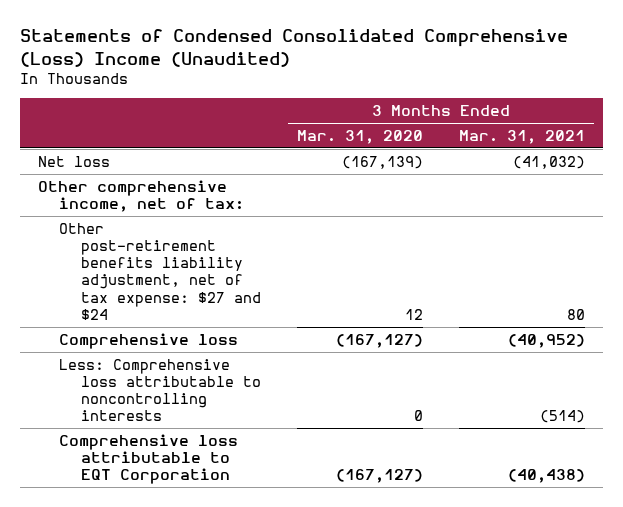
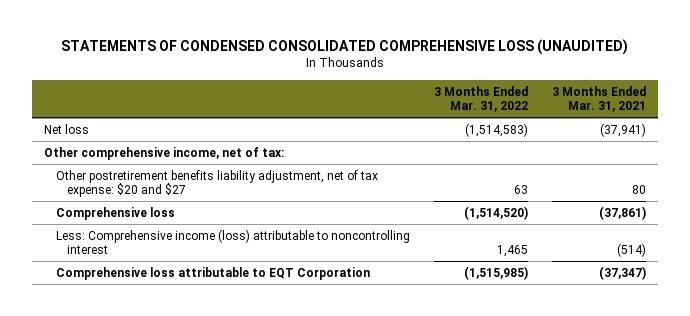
- Statements of Condensed Consolidated Comprehensive (Loss) Income (Unaudited)
+ STATEMENTS OF CONDENSED CONSOLIDATED COMPREHENSIVE LOSS (UNAUDITED)
- | 3 Months Ended Mar. 31, 2020 | 3 Months Ended Mar. 31, 2021
+ | 3 Months Ended Mar. 31, 2022 | 3 Months Ended Mar. 31, 2021
- Net loss | (167,139) | (41,032)
+ Net loss | (1,514,583) | (37,941)
- Other post-retirement benefits liability adjustment, net of tax expense: $27 and $24 | 12 | 80
- Comprehensive loss | (167,127) | (40,952)
- Less: Comprehensive loss attributable to noncontrolling interests | 0 | (514)
- Comprehensive loss attributable to EQT Corporation | (167,127) | (40,438)
+ Other postretirement benefits liability adjustment, net of tax expense: $20 and $27 | 63 | 80
+ Comprehensive loss | (1,514,520) | (37,861)
+ Less: Comprehensive income (loss) attributable to noncontrolling interest | 1,465 | (514)
+ Comprehensive loss attributable to EQT Corporation | (1,515,985) | (37,347)

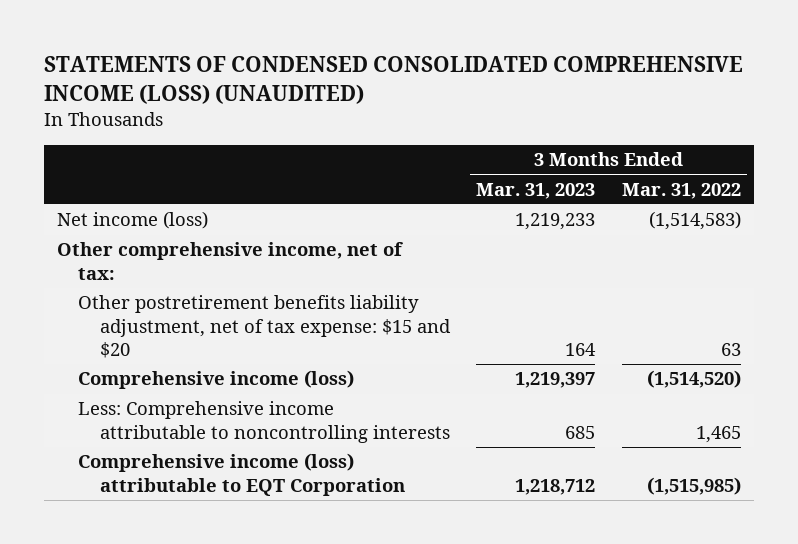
- STATEMENTS OF CONDENSED CONSOLIDATED COMPREHENSIVE LOSS (UNAUDITED)
+ STATEMENTS OF CONDENSED CONSOLIDATED COMPREHENSIVE INCOME (LOSS) (UNAUDITED)
- | 3 Months Ended Mar. 31, 2022 | 3 Months Ended Mar. 31, 2021
+ | 3 Months Ended Mar. 31, 2023 | 3 Months Ended Mar. 31, 2022
- Net loss | (1,514,583) | (37,941)
+ Net income (loss) | 1,219,233 | (1,514,583)
- Other postretirement benefits liability adjustment, net of tax expense: $20 and $27 | 63 | 80
- Comprehensive loss | (1,514,520) | (37,861)
- Less: Comprehensive income (loss) attributable to noncontrolling interest | 1,465 | (514)
- Comprehensive loss attributable to EQT Corporation | (1,515,985) | (37,347)
+ Other postretirement benefits liability adjustment, net of tax expense: $15 and $20 | 164 | 63
+ Comprehensive income (loss) | 1,219,397 | (1,514,520)
+ Less: Comprehensive income attributable to noncontrolling interests | 685 | 1,465
+ Comprehensive income (loss) attributable to EQT Corporation | 1,218,712 | (1,515,985)

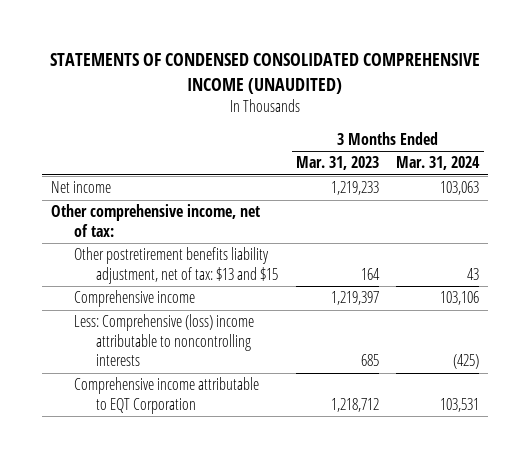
- STATEMENTS OF CONDENSED CONSOLIDATED COMPREHENSIVE INCOME (LOSS) (UNAUDITED)
+ STATEMENTS OF CONDENSED CONSOLIDATED COMPREHENSIVE INCOME (UNAUDITED)
- | 3 Months Ended Mar. 31, 2023 | 3 Months Ended Mar. 31, 2022
+ | 3 Months Ended Mar. 31, 2023 | 3 Months Ended Mar. 31, 2024
- Net income (loss) | 1,219,233 | (1,514,583)
+ Net income | 1,219,233 | 103,063
- Other postretirement benefits liability adjustment, net of tax expense: $15 and $20 | 164 | 63
- Comprehensive income (loss) | 1,219,397 | (1,514,520)
- Less: Comprehensive income attributable to noncontrolling interests | 685 | 1,465
- Comprehensive income (loss) attributable to EQT Corporation | 1,218,712 | (1,515,985)
+ Other postretirement benefits liability adjustment, net of tax: $13 and $15 | 164 | 43
+ Comprehensive income | 1,219,397 | 103,106
+ Less: Comprehensive (loss) income attributable to noncontrolling interests | 685 | (425)
+ Comprehensive income attributable to EQT Corporation | 1,218,712 | 103,531

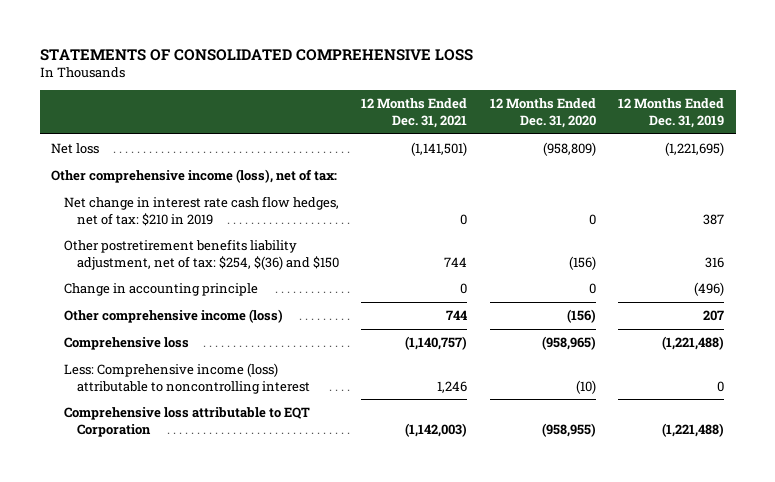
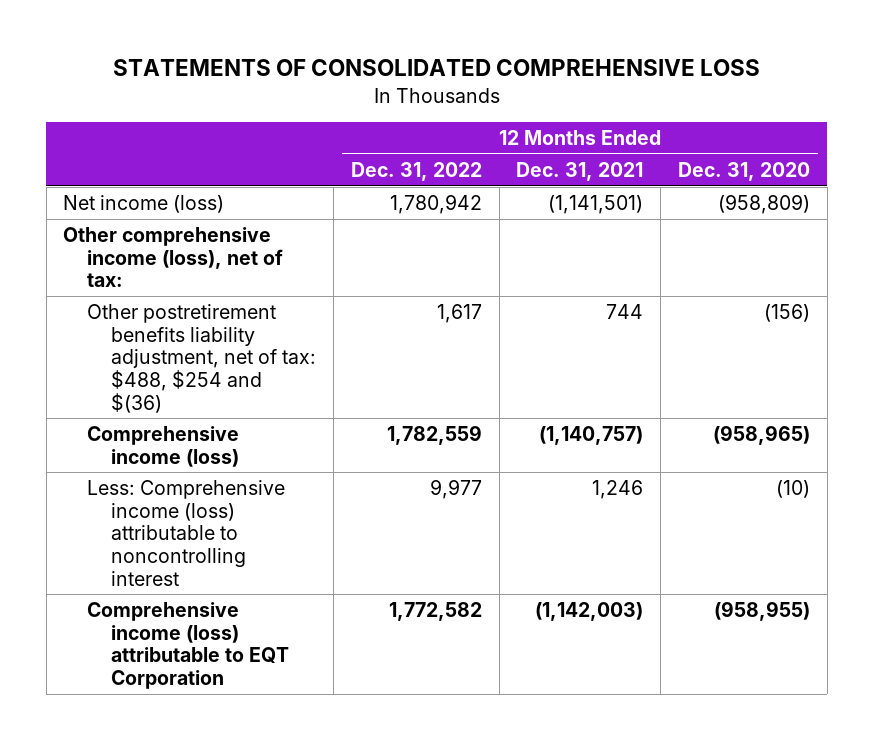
- | 12 Months Ended Dec. 31, 2021 | 12 Months Ended Dec. 31, 2020 | 12 Months Ended Dec. 31, 2019
+ | 12 Months Ended Dec. 31, 2022 | 12 Months Ended Dec. 31, 2021 | 12 Months Ended Dec. 31, 2020
- Net loss | (1,141,501) | (958,809) | (1,221,695)
+ Net income (loss) | 1,780,942 | (1,141,501) | (958,809)
- Net change in interest rate cash flow hedges, net of tax: $210 in 2019 | 0 | 0 | 387
- Other postretirement benefits liability adjustment, net of tax: $254, $(36) and $150 | 744 | (156) | 316
- Change in accounting principle | 0 | 0 | (496)
- Other comprehensive income (loss) | 744 | (156) | 207
- Comprehensive loss | (1,140,757) | (958,965) | (1,221,488)
+ Other postretirement benefits liability adjustment, net of tax: $488, $254 and $(36) | 1,617 | 744 | (156)
+ Comprehensive income (loss) | 1,782,559 | (1,140,757) | (958,965)
- Comprehensive loss attributable to EQT Corporation | (1,142,003) | (958,955) | (1,221,488)
+ Comprehensive income (loss) attributable to EQT Corporation | 1,772,582 | (1,142,003) | (958,955)

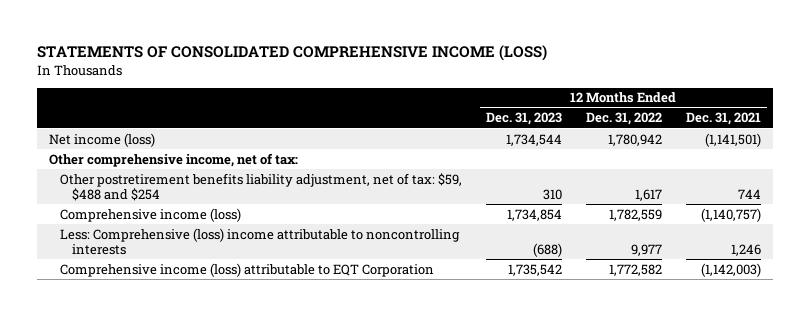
- STATEMENTS OF CONSOLIDATED COMPREHENSIVE LOSS
+ STATEMENTS OF CONSOLIDATED COMPREHENSIVE INCOME (LOSS)
- | 12 Months Ended Dec. 31, 2022 | 12 Months Ended Dec. 31, 2021 | 12 Months Ended Dec. 31, 2020
+ | 12 Months Ended Dec. 31, 2023 | 12 Months Ended Dec. 31, 2022 | 12 Months Ended Dec. 31, 2021
- Other comprehensive income (loss), net of tax:
- Other postretirement benefits liability adjustment, net of tax: $488, $254 and $(36) | 1,617 | 744 | (156)
+ Other comprehensive income, net of tax:
+ Other postretirement benefits liability adjustment, net of tax: $59, $488 and $254 | 310 | 1,617 | 744
- Less: Comprehensive income (loss) attributable to noncontrolling interest | 9,977 | 1,246 | (10)
+ Less: Comprehensive (loss) income attributable to noncontrolling interests | (688) | 9,977 | 1,246

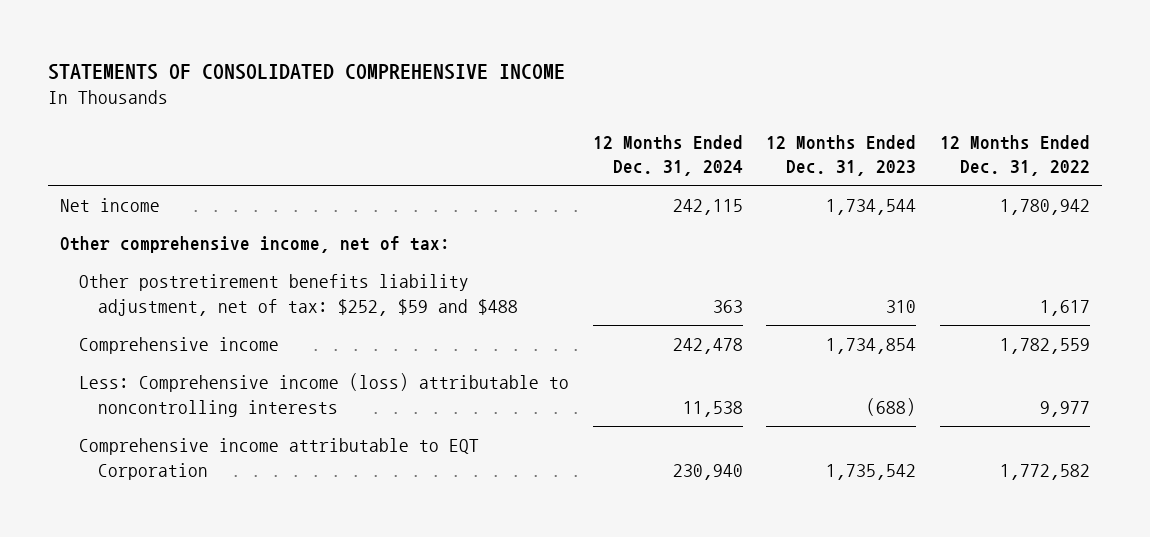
- STATEMENTS OF CONSOLIDATED COMPREHENSIVE INCOME (LOSS)
+ STATEMENTS OF CONSOLIDATED COMPREHENSIVE INCOME
- | 12 Months Ended Dec. 31, 2023 | 12 Months Ended Dec. 31, 2022 | 12 Months Ended Dec. 31, 2021
+ | 12 Months Ended Dec. 31, 2024 | 12 Months Ended Dec. 31, 2023 | 12 Months Ended Dec. 31, 2022
- Net income (loss) | 1,734,544 | 1,780,942 | (1,141,501)
+ Net income | 242,115 | 1,734,544 | 1,780,942
- Other postretirement benefits liability adjustment, net of tax: $59, $488 and $254 | 310 | 1,617 | 744
- Comprehensive income (loss) | 1,734,854 | 1,782,559 | (1,140,757)
- Less: Comprehensive (loss) income attributable to noncontrolling interests | (688) | 9,977 | 1,246
- Comprehensive income (loss) attributable to EQT Corporation | 1,735,542 | 1,772,582 | (1,142,003)
+ Other postretirement benefits liability adjustment, net of tax: $252, $59 and $488 | 363 | 310 | 1,617
+ Comprehensive income | 242,478 | 1,734,854 | 1,782,559
+ Less: Comprehensive income (loss) attributable to noncontrolling interests | 11,538 | (688) | 9,977
+ Comprehensive income attributable to EQT Corporation | 230,940 | 1,735,542 | 1,772,582

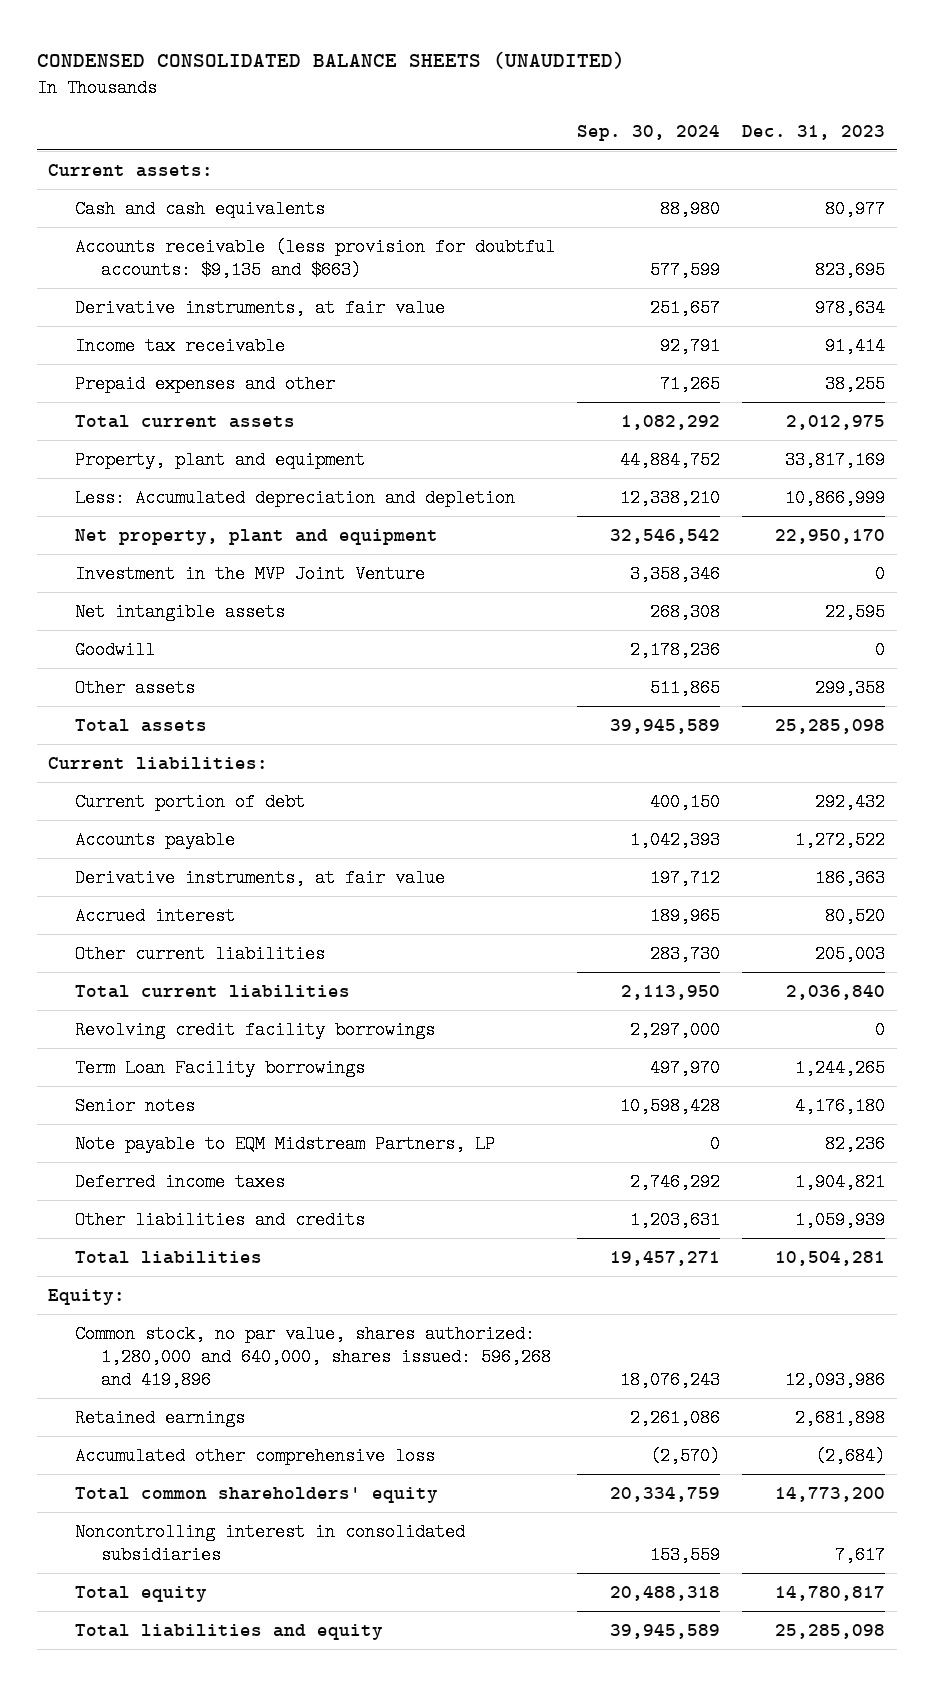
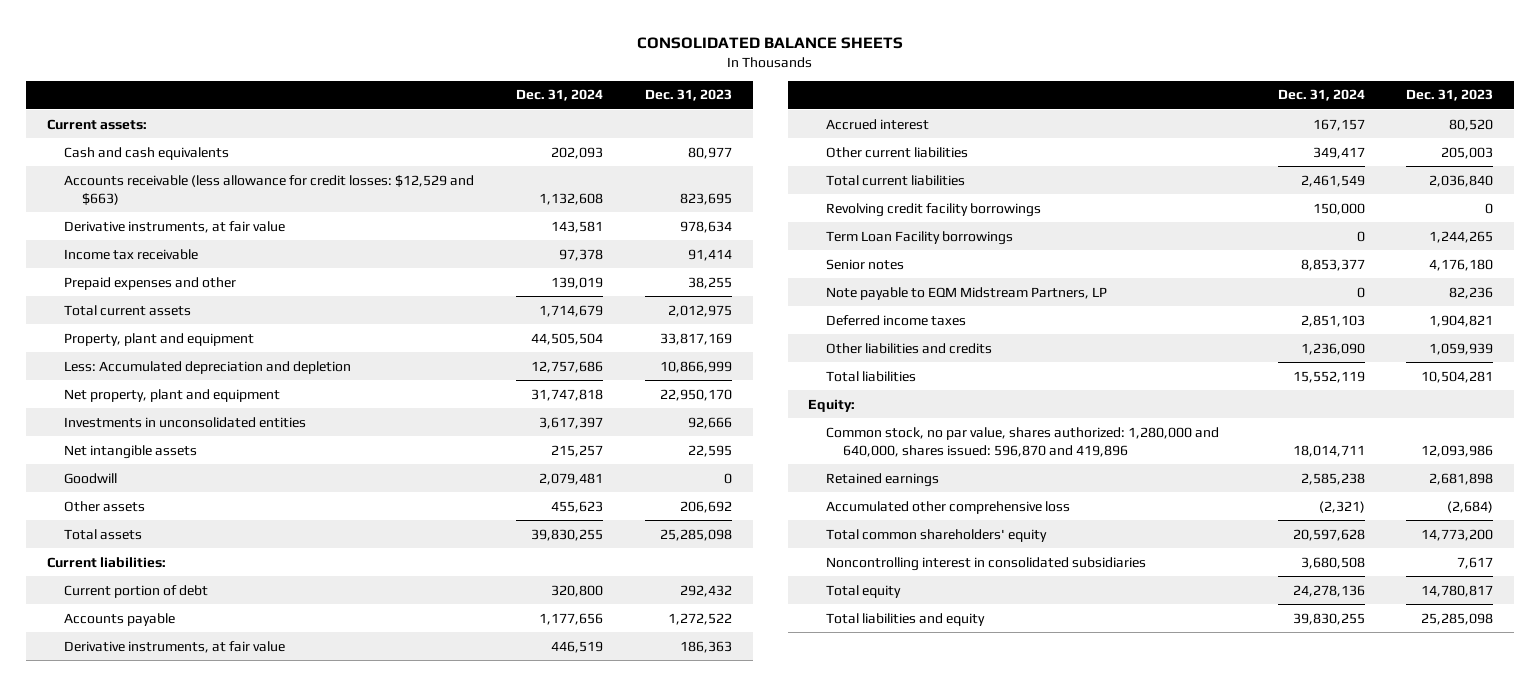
- CONDENSED CONSOLIDATED BALANCE SHEETS (UNAUDITED)
+ CONSOLIDATED BALANCE SHEETS
- | Sep. 30, 2024 | Dec. 31, 2023
+ | Dec. 31, 2024 | Dec. 31, 2023
- Accounts receivable (less provision for doubtful accounts: $9,135 and $663) | 577,599 | 823,695
+ Accounts receivable (less allowance for credit losses: $12,529 and $663) | 1,132,608 | 823,695
- Investment in the MVP Joint Venture | 3,358,346 | 0
+ Investments in unconsolidated entities | 3,617,397 | 92,666
- Other assets | 511,865 | 299,358
+ Other assets | 455,623 | 206,692
- Common stock, no par value, shares authorized: 1,280,000 and 640,000, shares issued: 596,268 and 419,896 | 18,076,243 | 12,093,986
+ Common stock, no par value, shares authorized: 1,280,000 and 640,000, shares issued: 596,870 and 419,896 | 18,014,711 | 12,093,986

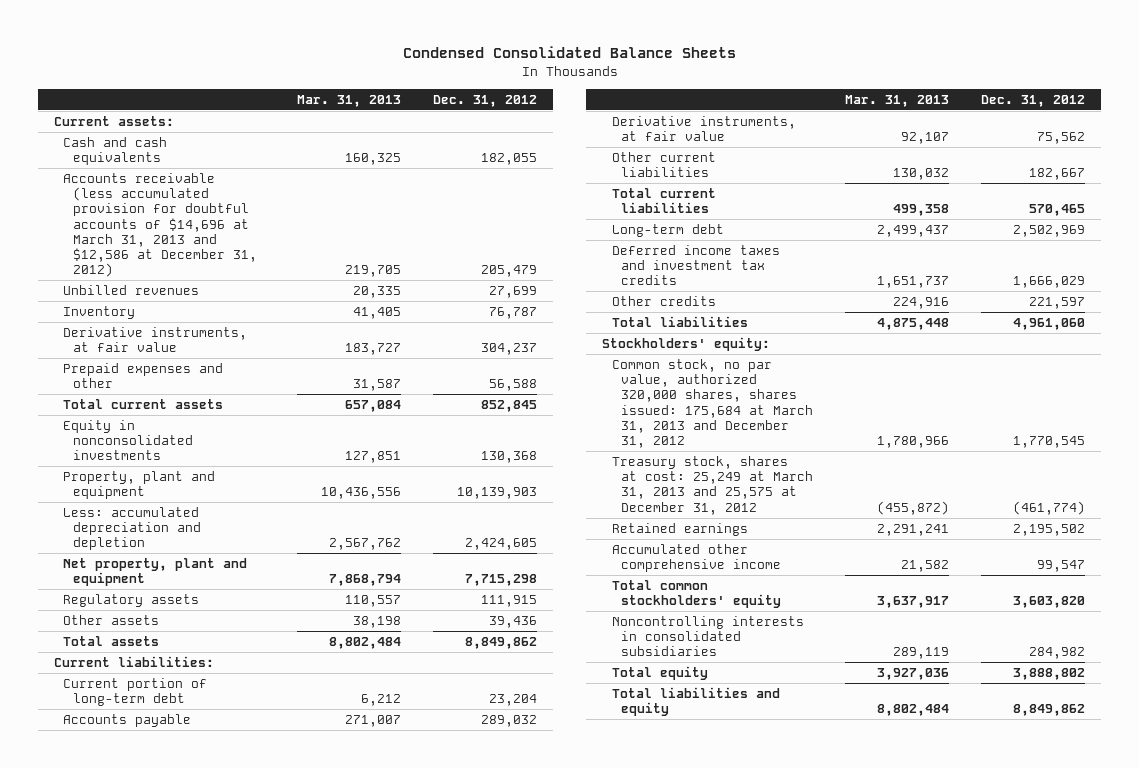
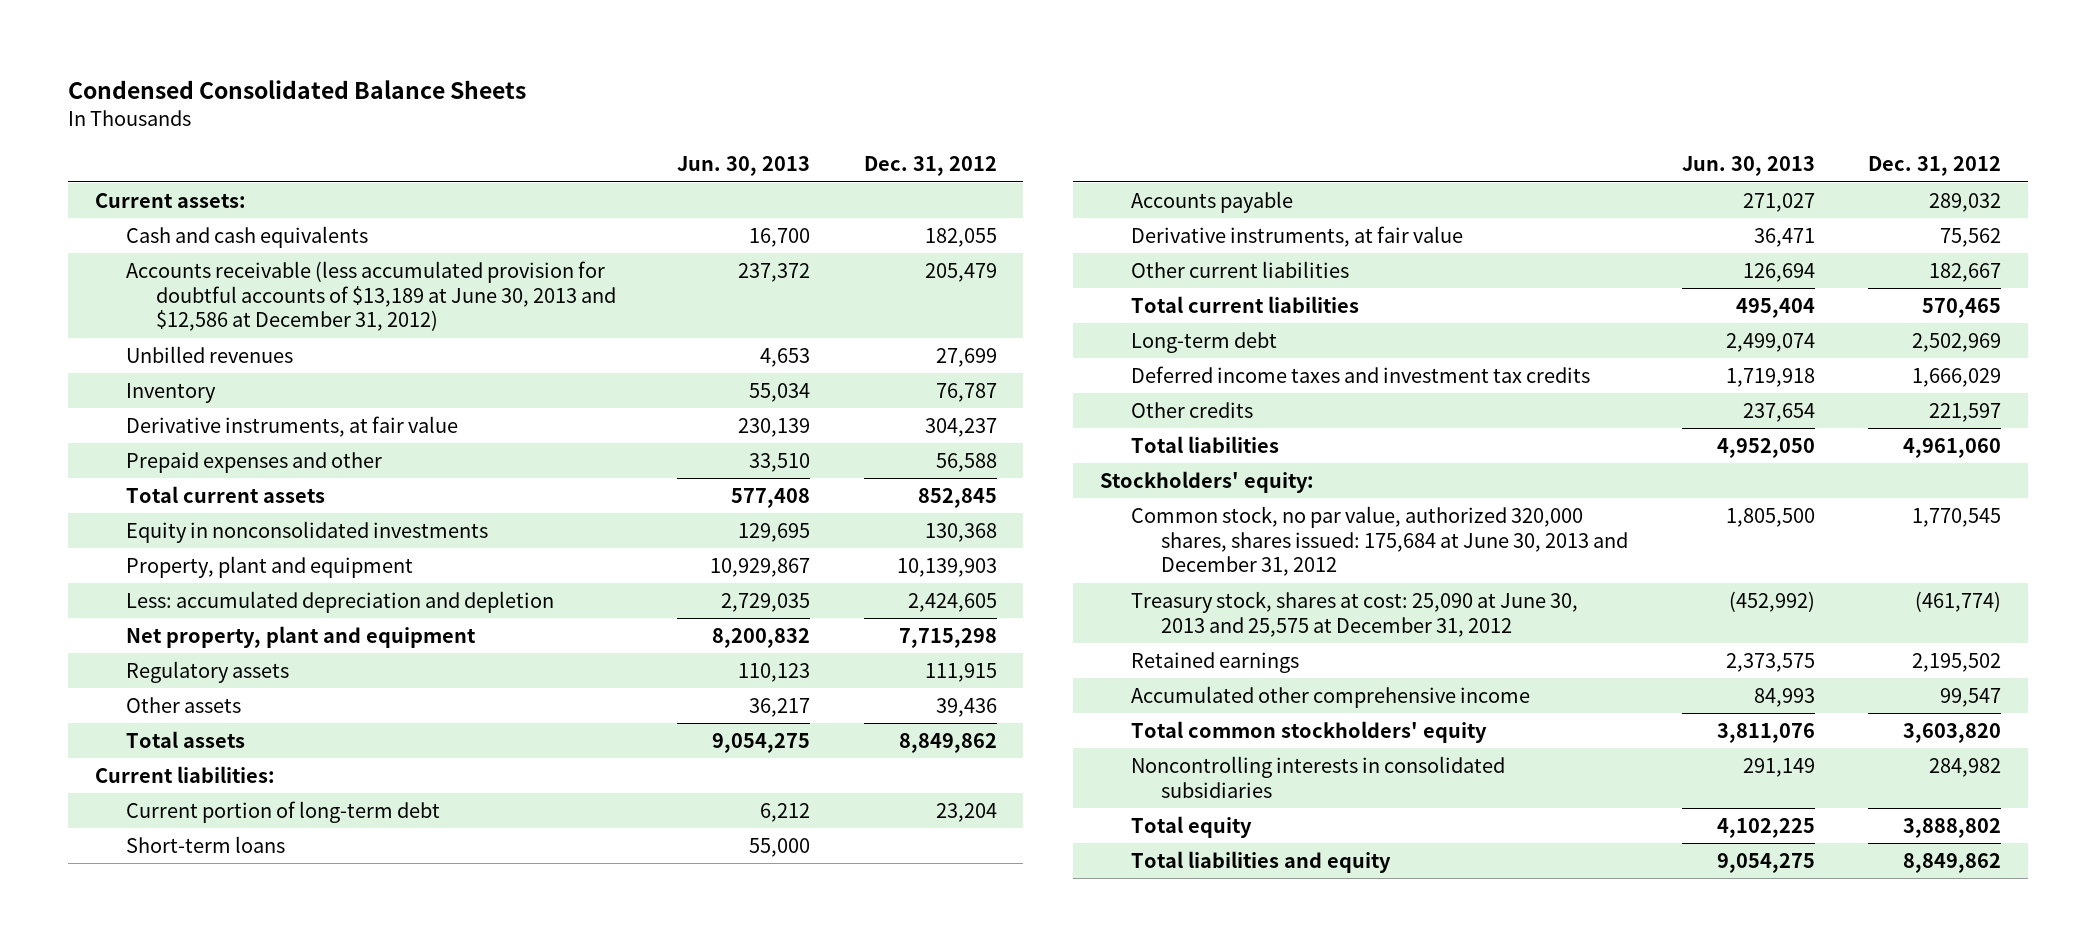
- | Mar. 31, 2013 | Dec. 31, 2012
+ | Jun. 30, 2013 | Dec. 31, 2012
- Accounts receivable (less accumulated provision for doubtful accounts of $14,696 at March 31, 2013 and $12,586 at December 31, 2012) | 219,705 | 205,479
+ Accounts receivable (less accumulated provision for doubtful accounts of $13,189 at June 30, 2013 and $12,586 at December 31, 2012) | 237,372 | 205,479
+ Short-term loans | 55,000 |
- Common stock, no par value, authorized 320,000 shares, shares issued: 175,684 at March 31, 2013 and December 31, 2012 | 1,780,966 | 1,770,545
- Treasury stock, shares at cost: 25,249 at March 31, 2013 and 25,575 at December 31, 2012 | (455,872) | (461,774)
+ Common stock, no par value, authorized 320,000 shares, shares issued: 175,684 at June 30, 2013 and December 31, 2012 | 1,805,500 | 1,770,545
+ Treasury stock, shares at cost: 25,090 at June 30, 2013 and 25,575 at December 31, 2012 | (452,992) | (461,774)

